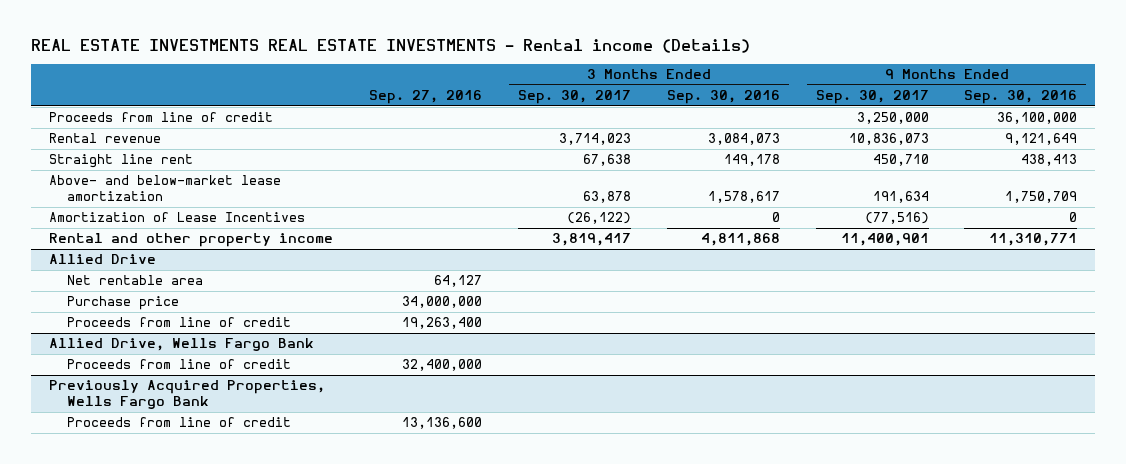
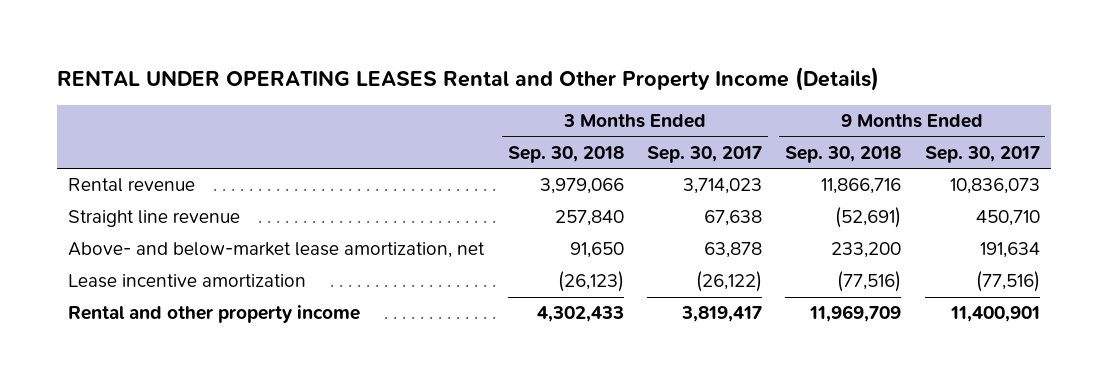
- REAL ESTATE INVESTMENTS REAL ESTATE INVESTMENTS - Rental income (Details)
+ RENTAL UNDER OPERATING LEASES Rental and Other Property Income (Details)
- | Sep. 27, 2016 | 3 Months Ended Sep. 30, 2017 | 3 Months Ended Sep. 30, 2016 | 9 Months Ended Sep. 30, 2017 | 9 Months Ended Sep. 30, 2016
+ | 3 Months Ended Sep. 30, 2018 | 3 Months Ended Sep. 30, 2017 | 9 Months Ended Sep. 30, 2018 | 9 Months Ended Sep. 30, 2017
- Proceeds from line of credit | | | | 3,250,000 | 36,100,000
- Straight line rent | | 67,638 | 149,178 | 450,710 | 438,413
- Above- and below-market lease amortization | | 63,878 | 1,578,617 | 191,634 | 1,750,709
- Amortization of Lease Incentives | | (26,122) | 0 | (77,516) | 0
+ Straight line revenue | 257,840 | 67,638 | (52,691) | 450,710
+ Above- and below-market lease amortization, net | 91,650 | 63,878 | 233,200 | 191,634
+ Lease incentive amortization | (26,123) | (26,122) | (77,516) | (77,516)
- Allied Drive
- Net rentable area | 64,127 | | | |
- Purchase price | 34,000,000 | | | |
- Proceeds from line of credit | 19,263,400 | | | |
- Allied Drive, Wells Fargo Bank
- Proceeds from line of credit | 32,400,000 | | | |
- Previously Acquired Properties, Wells Fargo Bank
- Proceeds from line of credit | 13,136,600 | | | |

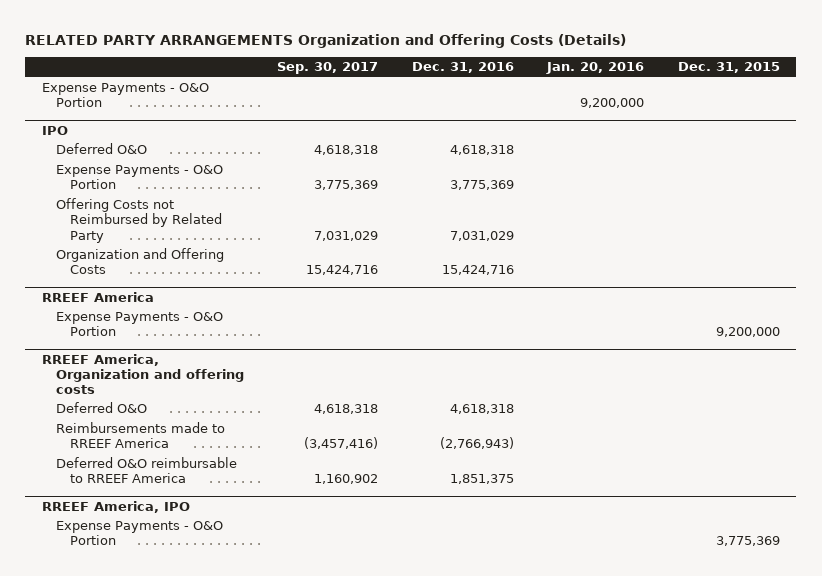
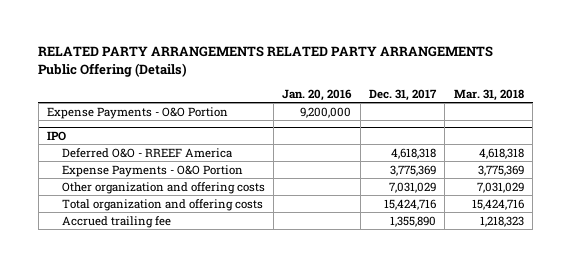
- RELATED PARTY ARRANGEMENTS Organization and Offering Costs (Details)
+ RELATED PARTY ARRANGEMENTS RELATED PARTY ARRANGEMENTS Public Offering (Details)
- | Sep. 30, 2017 | Dec. 31, 2016 | Jan. 20, 2016 | Dec. 31, 2015
+ | Jan. 20, 2016 | Dec. 31, 2017 | Mar. 31, 2018
@ IPO
- Deferred O&O | 4,618,318 | 4,618,318 | |
+ Deferred O&O - RREEF America | | 4,618,318 | 4,618,318
- Offering Costs not Reimbursed by Related Party | 7,031,029 | 7,031,029 | |
- Organization and Offering Costs | 15,424,716 | 15,424,716 | |
- RREEF America
- Expense Payments - O&O Portion | | | | 9,200,000
- RREEF America, Organization and offering costs
- Deferred O&O | 4,618,318 | 4,618,318 | |
- Reimbursements made to RREEF America | (3,457,416) | (2,766,943) | |
- Deferred O&O reimbursable to RREEF America | 1,160,902 | 1,851,375 | |
- RREEF America, IPO
- Expense Payments - O&O Portion | | | | 3,775,369
@ IPO
+ Other organization and offering costs | | 7,031,029 | 7,031,029
+ Total organization and offering costs | | 15,424,716 | 15,424,716
+ Accrued trailing fee | | 1,355,890 | 1,218,323

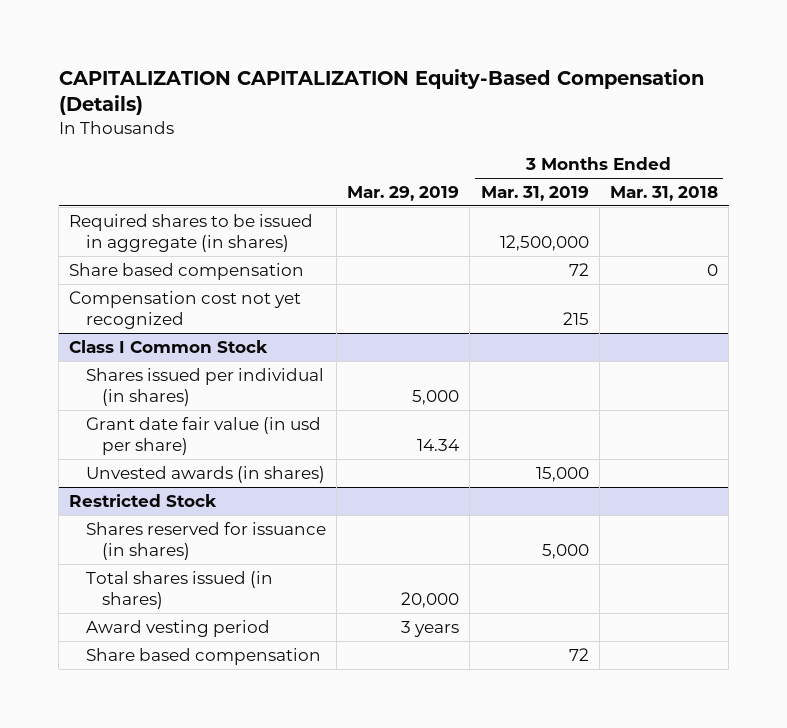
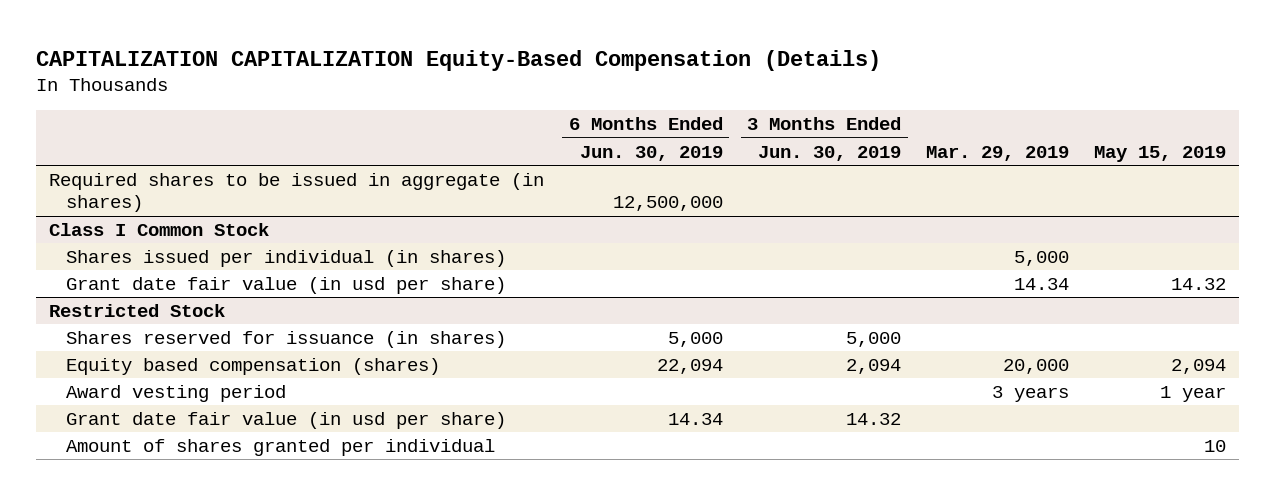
- | Mar. 29, 2019 | 3 Months Ended Mar. 31, 2019 | 3 Months Ended Mar. 31, 2018
+ | 6 Months Ended Jun. 30, 2019 | 3 Months Ended Jun. 30, 2019 | Mar. 29, 2019 | May 15, 2019
- Share based compensation | | 72 | 0
- Compensation cost not yet recognized | | 215 |
@ Class I Common Stock
- Unvested awards (in shares) | | 15,000 |
@ Restricted Stock
- Total shares issued (in shares) | 20,000 | |
+ Equity based compensation (shares) | 22,094 | 2,094 | 20,000 | 2,094
- Share based compensation | | 72 |
+ Grant date fair value (in usd per share) | 14.34 | 14.32 | |
+ Amount of shares granted per individual | | | | 10

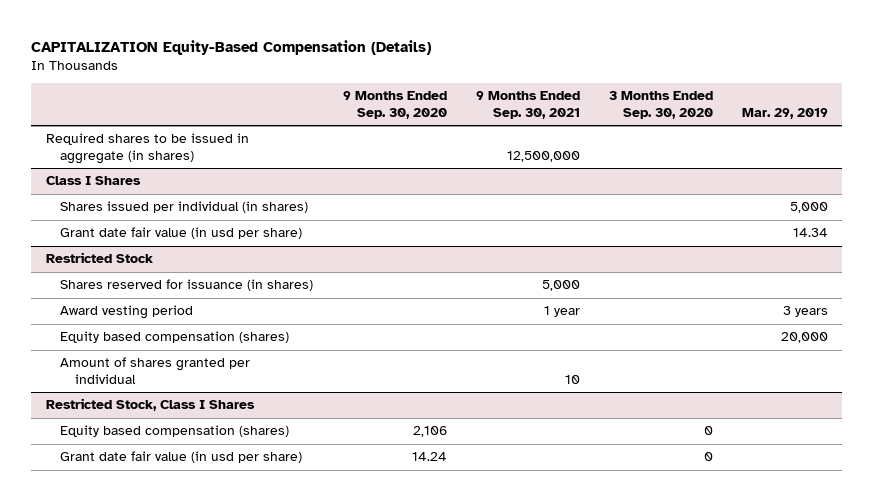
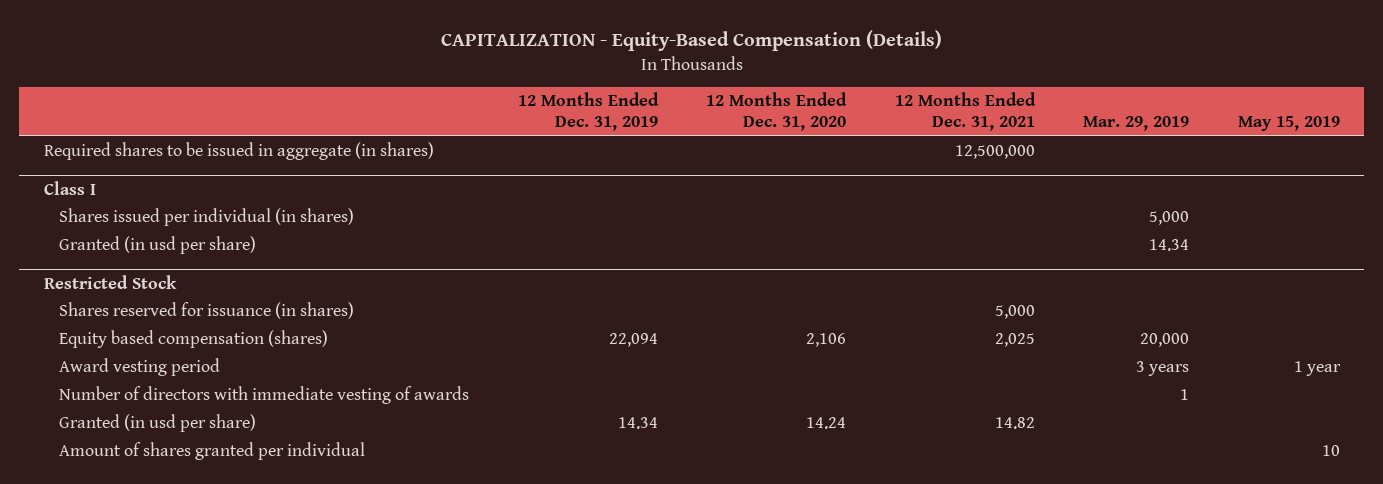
- CAPITALIZATION Equity-Based Compensation (Details)
+ CAPITALIZATION - Equity-Based Compensation (Details)
- | 9 Months Ended Sep. 30, 2020 | 9 Months Ended Sep. 30, 2021 | 3 Months Ended Sep. 30, 2020 | Mar. 29, 2019
+ | 12 Months Ended Dec. 31, 2019 | 12 Months Ended Dec. 31, 2020 | 12 Months Ended Dec. 31, 2021 | Mar. 29, 2019 | May 15, 2019
- Class I Shares
+ Class I
- Grant date fair value (in usd per share) | | | | 14.34
+ Granted (in usd per share) | | | | 14.34 |
@ Restricted Stock
moved down: Award vesting period | | | | 3 years | 1 year
+ Number of directors with immediate vesting of awards | | | | 1 |
+ Granted (in usd per share) | 14.34 | 14.24 | 14.82 | |
- Restricted Stock, Class I Shares
- Equity based compensation (shares) | 2,106 | | 0 |
- Grant date fair value (in usd per share) | 14.24 | | 0 |

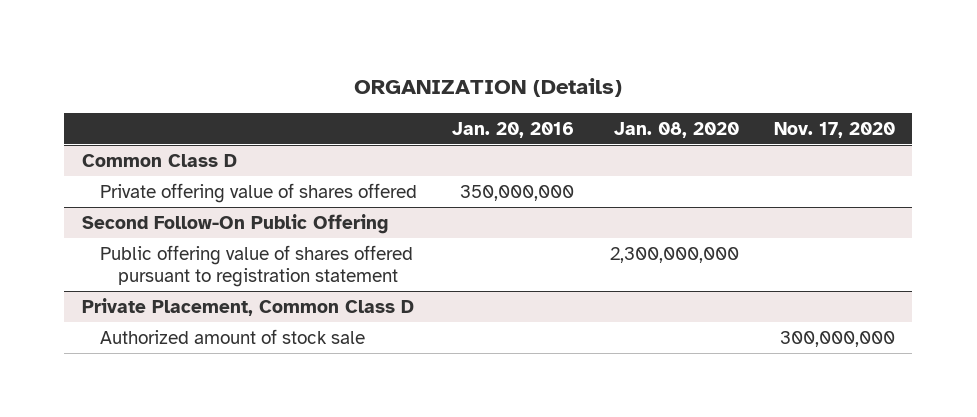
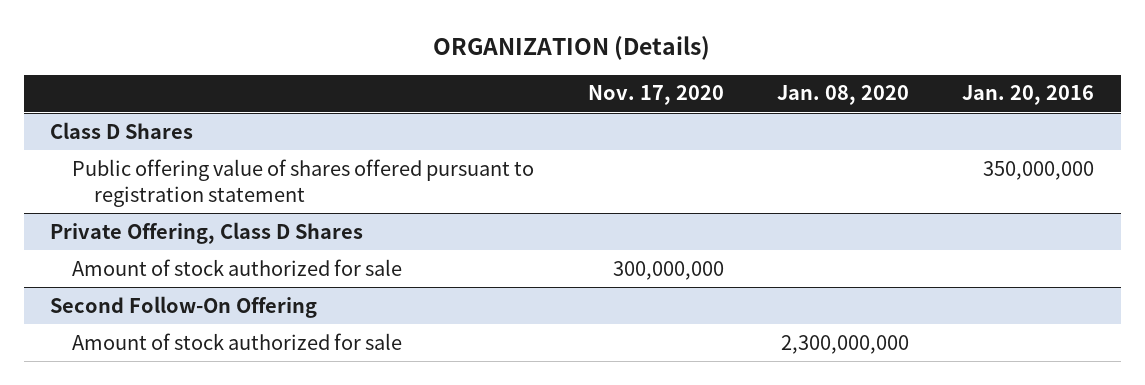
- | Jan. 20, 2016 | Jan. 08, 2020 | Nov. 17, 2020
+ | Nov. 17, 2020 | Jan. 08, 2020 | Jan. 20, 2016
- Common Class D
- Private offering value of shares offered | 350,000,000 | |
- Second Follow-On Public Offering
- Public offering value of shares offered pursuant to registration statement | | 2,300,000,000 |
- Private Placement, Common Class D
- Authorized amount of stock sale | | | 300,000,000
+ Class D Shares
+ Public offering value of shares offered pursuant to registration statement | | | 350,000,000
+ Private Offering, Class D Shares
+ Amount of stock authorized for sale | 300,000,000 | |
+ Second Follow-On Offering
+ Amount of stock authorized for sale | | 2,300,000,000 |

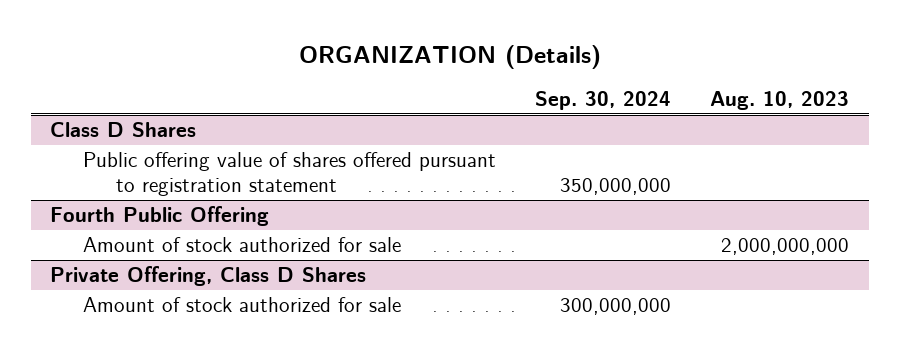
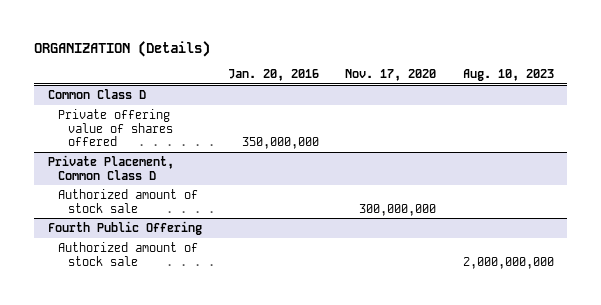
- | Sep. 30, 2024 | Aug. 10, 2023
+ | Jan. 20, 2016 | Nov. 17, 2020 | Aug. 10, 2023
- Class D Shares
- Public offering value of shares offered pursuant to registration statement | 350,000,000 |
+ Common Class D
+ Private offering value of shares offered | 350,000,000 | |
+ Private Placement, Common Class D
+ Authorized amount of stock sale | | 300,000,000 |
@ Fourth Public Offering
- Amount of stock authorized for sale | | 2,000,000,000
- Private Offering, Class D Shares
- Amount of stock authorized for sale | 300,000,000 |
@ Fourth Public Offering
+ Authorized amount of stock sale | | | 2,000,000,000

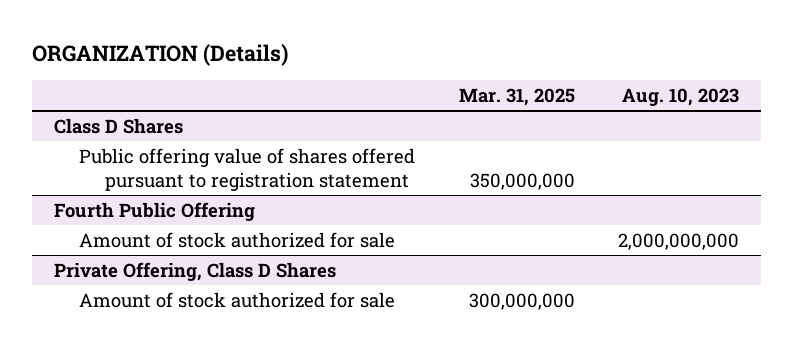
- | Jan. 20, 2016 | Nov. 17, 2020 | Aug. 10, 2023
+ | Mar. 31, 2025 | Aug. 10, 2023
- Common Class D
- Private offering value of shares offered | 350,000,000 | |
- Private Placement, Common Class D
- Authorized amount of stock sale | | 300,000,000 |
+ Class D Shares
+ Public offering value of shares offered pursuant to registration statement | 350,000,000 |
@ Fourth Public Offering
- Authorized amount of stock sale | | | 2,000,000,000
+ Amount of stock authorized for sale | | 2,000,000,000
+ Private Offering, Class D Shares
+ Amount of stock authorized for sale | 300,000,000 |

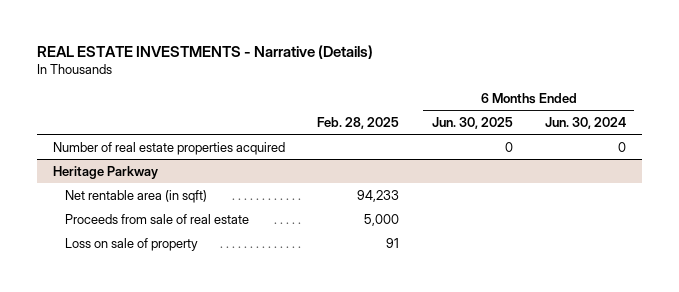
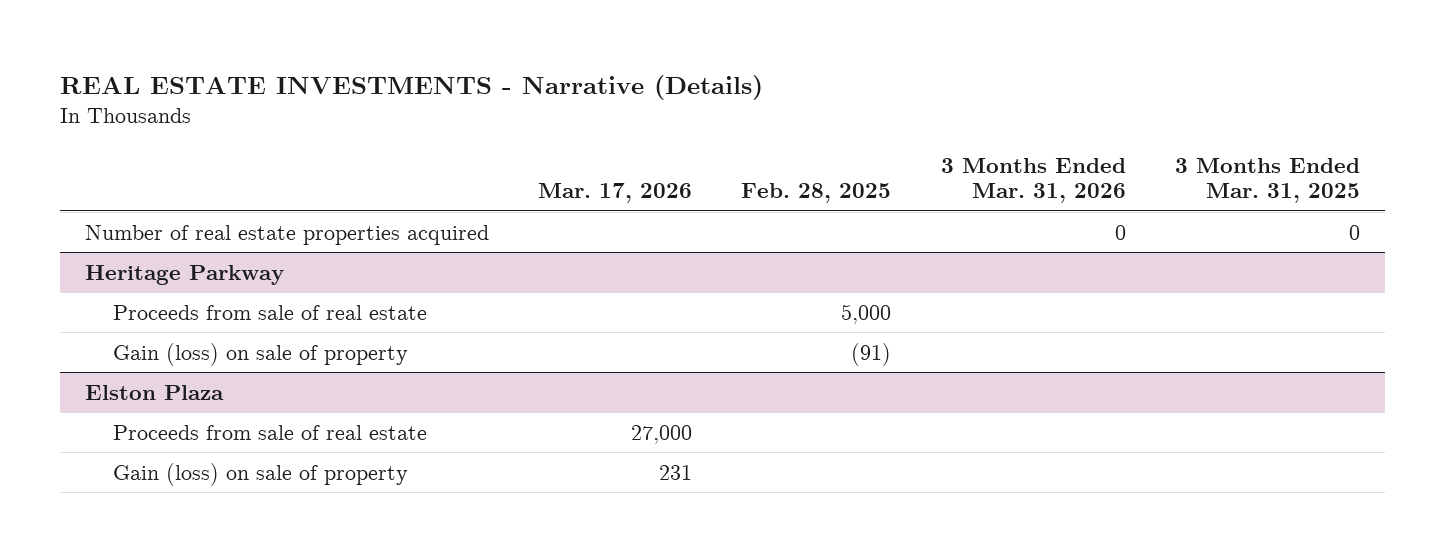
- | Feb. 28, 2025 | 6 Months Ended Jun. 30, 2025 | 6 Months Ended Jun. 30, 2024
+ | Mar. 17, 2026 | Feb. 28, 2025 | 3 Months Ended Mar. 31, 2026 | 3 Months Ended Mar. 31, 2025
@ Heritage Parkway
- Net rentable area (in sqft) | 94,233 | |
- Loss on sale of property | 91 | |
+ Gain (loss) on sale of property | | (91) | |
+ Elston Plaza
+ Proceeds from sale of real estate | 27,000 | | |
+ Gain (loss) on sale of property | 231 | | |

